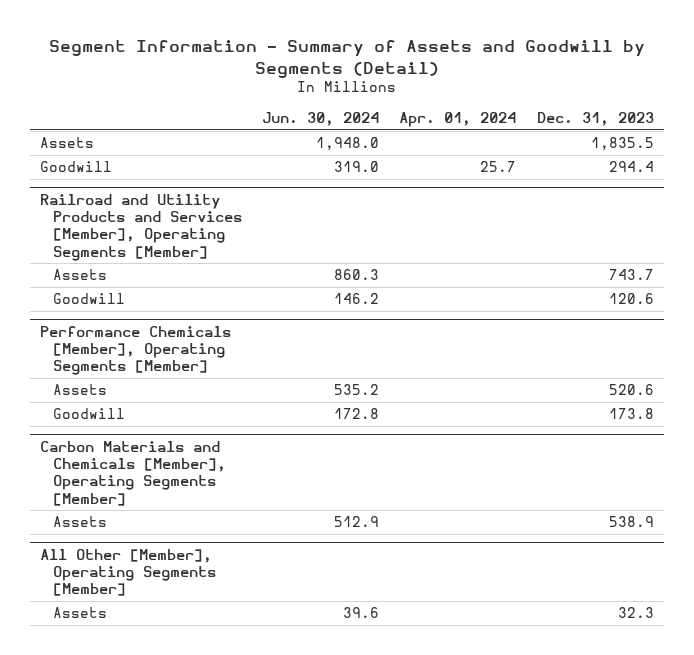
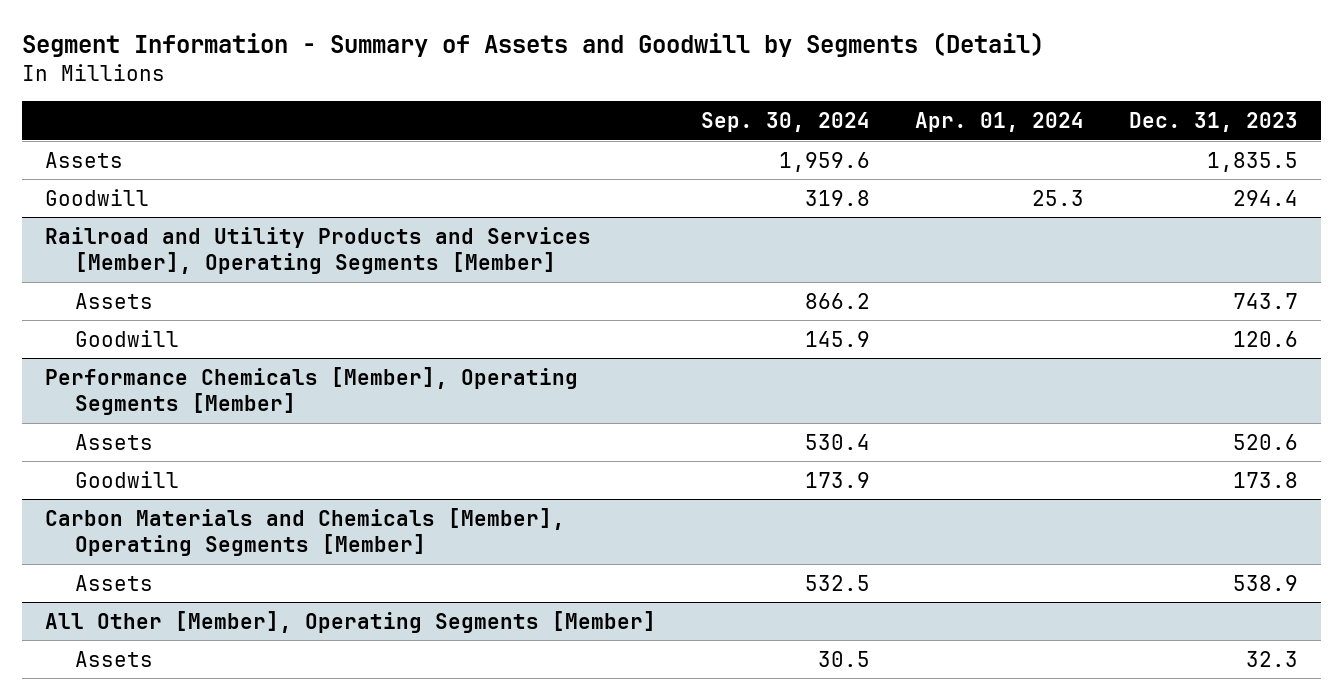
- | Jun. 30, 2024 | Apr. 01, 2024 | Dec. 31, 2023
+ | Sep. 30, 2024 | Apr. 01, 2024 | Dec. 31, 2023
- Goodwill | 319.0 | 25.7 | 294.4
+ Goodwill | 319.8 | 25.3 | 294.4

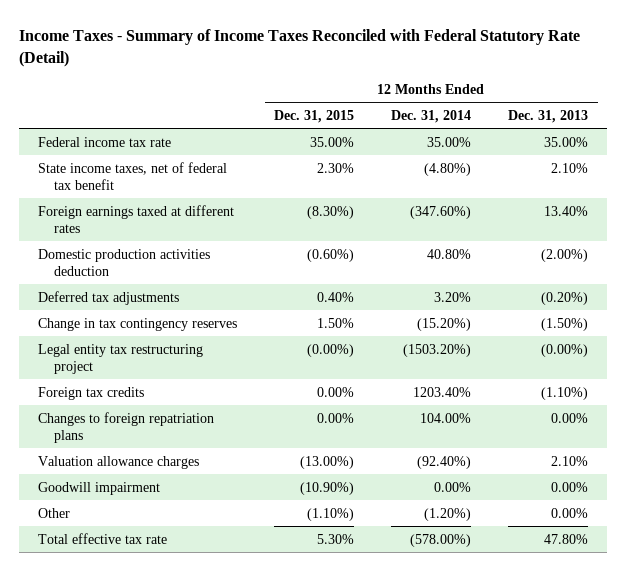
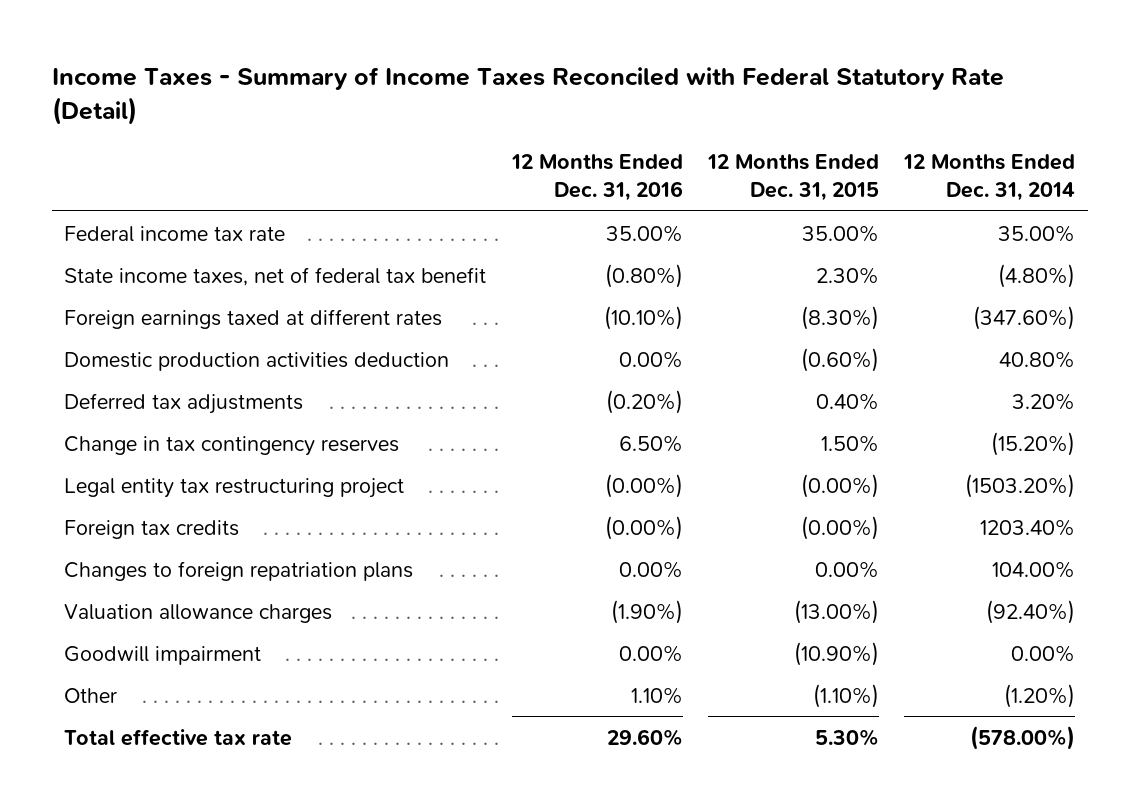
- | 12 Months Ended Dec. 31, 2015 | 12 Months Ended Dec. 31, 2014 | 12 Months Ended Dec. 31, 2013
+ | 12 Months Ended Dec. 31, 2016 | 12 Months Ended Dec. 31, 2015 | 12 Months Ended Dec. 31, 2014
- Foreign tax credits | 0.00% | 1203.40% | (1.10%)
+ Foreign tax credits | (0.00%) | (0.00%) | 1203.40%

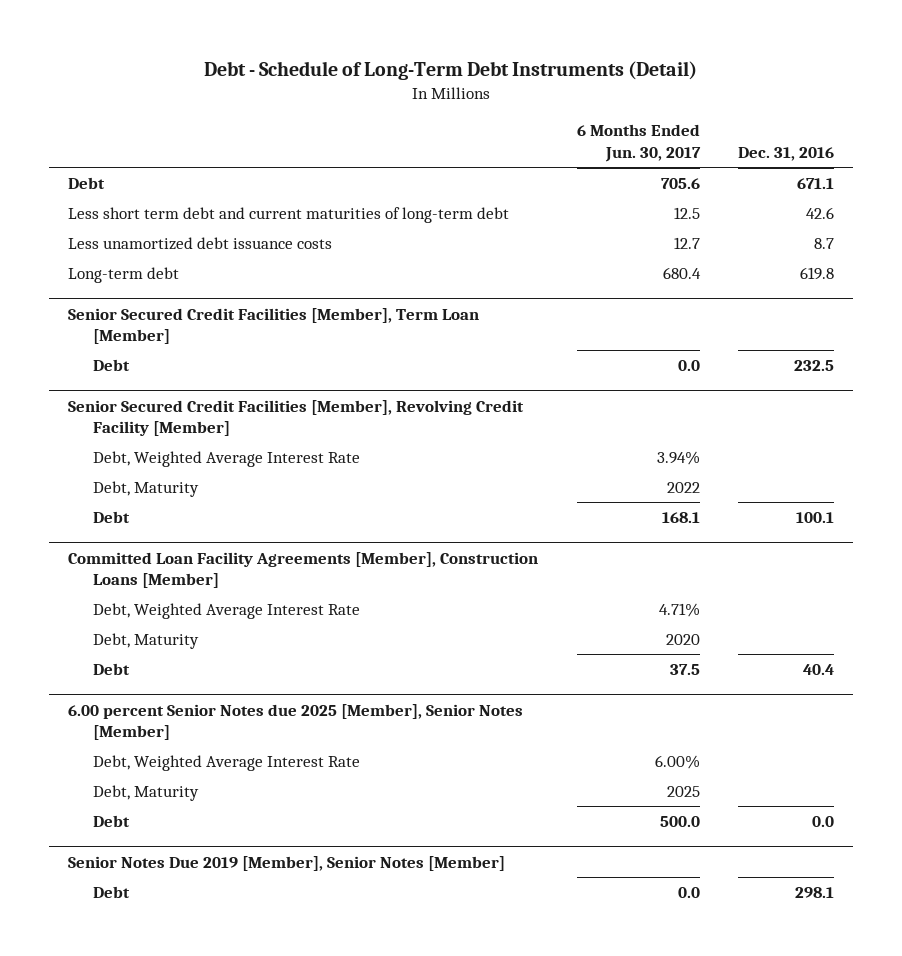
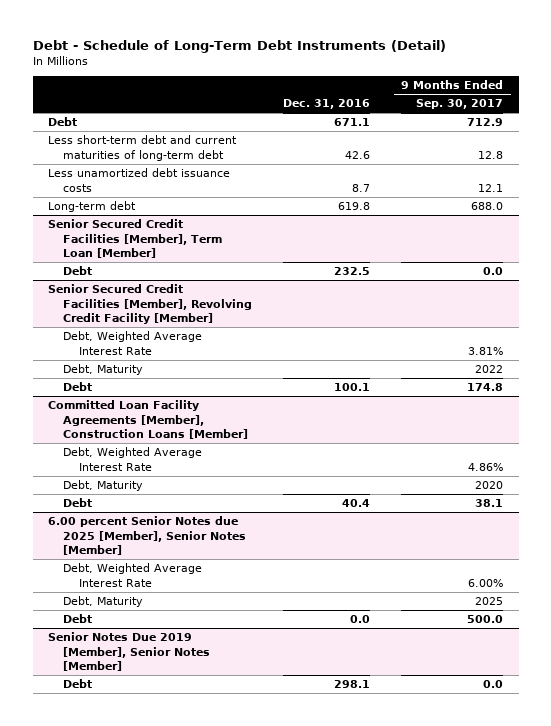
- | 6 Months Ended Jun. 30, 2017 | Dec. 31, 2016
+ | Dec. 31, 2016 | 9 Months Ended Sep. 30, 2017
- Less short term debt and current maturities of long-term debt | 12.5 | 42.6
+ Less short-term debt and current maturities of long-term debt | 42.6 | 12.8

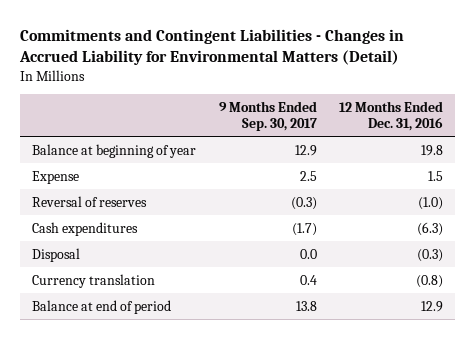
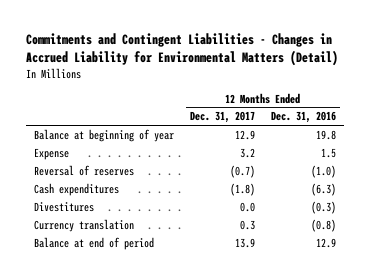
- | 9 Months Ended Sep. 30, 2017 | 12 Months Ended Dec. 31, 2016
+ | 12 Months Ended Dec. 31, 2017 | 12 Months Ended Dec. 31, 2016
- Disposal | 0.0 | (0.3)
+ Divestitures | 0.0 | (0.3)

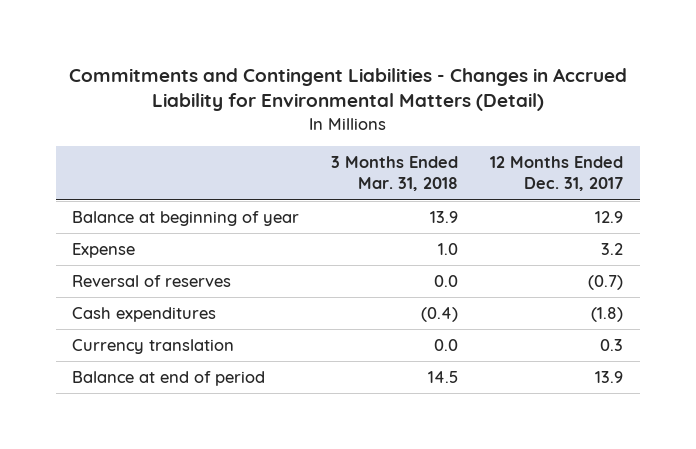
- | 12 Months Ended Dec. 31, 2017 | 12 Months Ended Dec. 31, 2016
+ | 3 Months Ended Mar. 31, 2018 | 12 Months Ended Dec. 31, 2017
- Divestitures | 0.0 | (0.3)

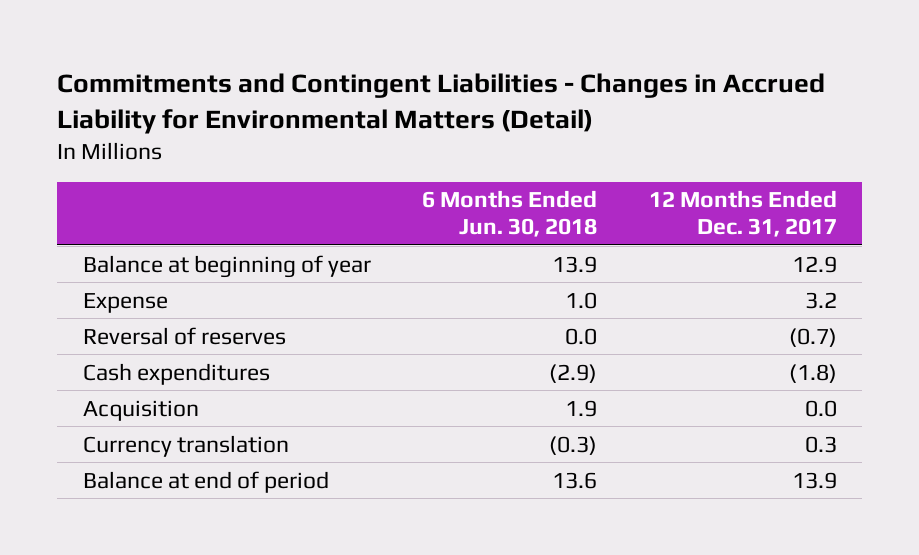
- | 3 Months Ended Mar. 31, 2018 | 12 Months Ended Dec. 31, 2017
+ | 6 Months Ended Jun. 30, 2018 | 12 Months Ended Dec. 31, 2017
+ Acquisition | 1.9 | 0.0

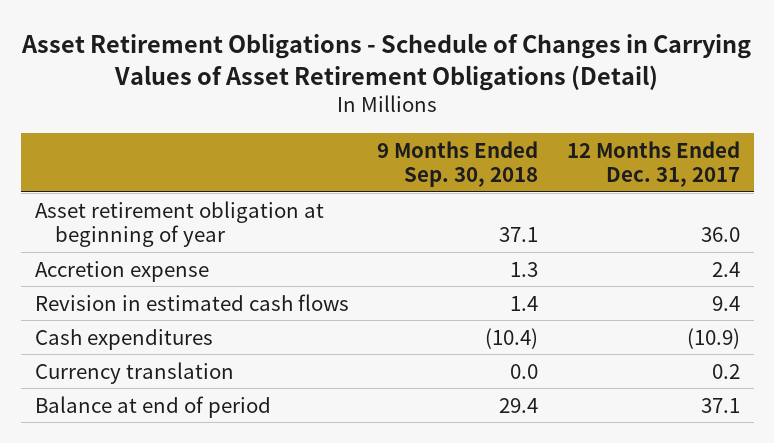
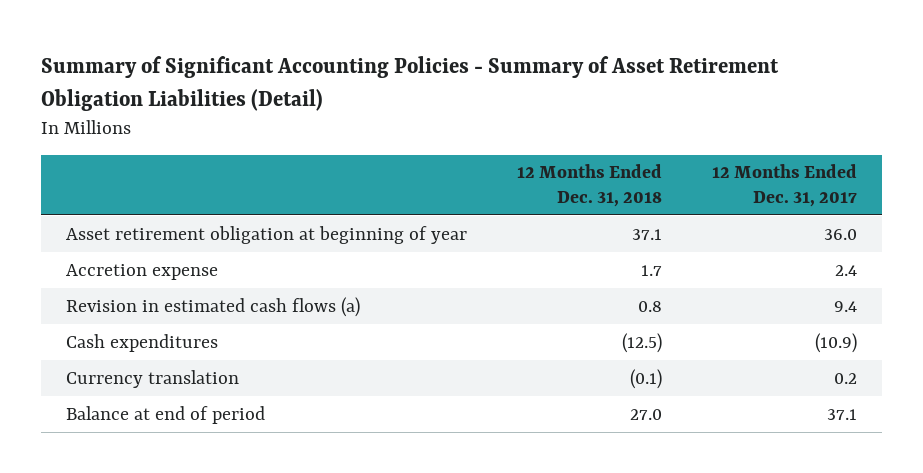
- Asset Retirement Obligations - Schedule of Changes in Carrying Values of Asset Retirement Obligations (Detail)
+ Summary of Significant Accounting Policies - Summary of Asset Retirement Obligation Liabilities (Detail)
- | 9 Months Ended Sep. 30, 2018 | 12 Months Ended Dec. 31, 2017
+ | 12 Months Ended Dec. 31, 2018 | 12 Months Ended Dec. 31, 2017
- Revision in estimated cash flows | 1.4 | 9.4
+ Revision in estimated cash flows (a) | 0.8 | 9.4

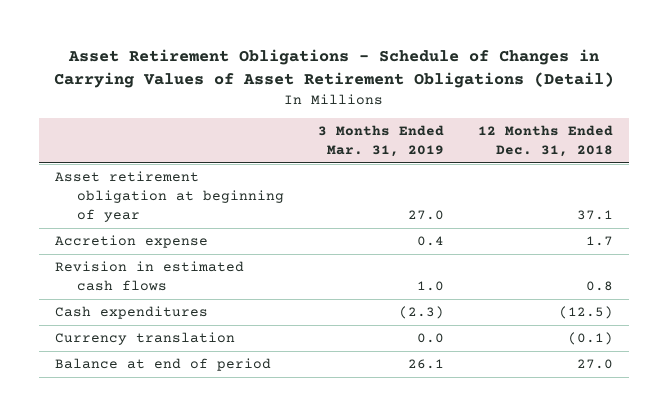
- Summary of Significant Accounting Policies - Summary of Asset Retirement Obligation Liabilities (Detail)
+ Asset Retirement Obligations - Schedule of Changes in Carrying Values of Asset Retirement Obligations (Detail)
- | 12 Months Ended Dec. 31, 2018 | 12 Months Ended Dec. 31, 2017
+ | 3 Months Ended Mar. 31, 2019 | 12 Months Ended Dec. 31, 2018
- Revision in estimated cash flows (a) | 0.8 | 9.4
+ Revision in estimated cash flows | 1.0 | 0.8

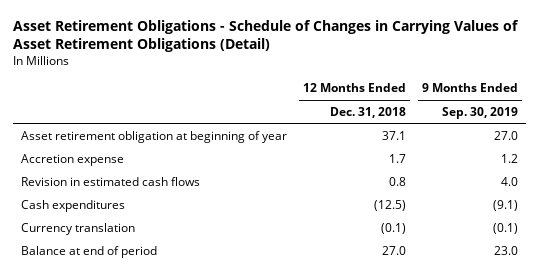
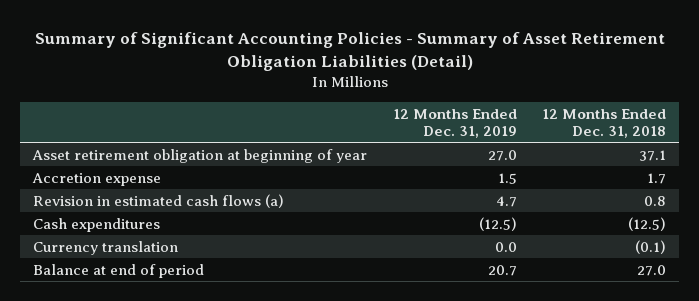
- Asset Retirement Obligations - Schedule of Changes in Carrying Values of Asset Retirement Obligations (Detail)
+ Summary of Significant Accounting Policies - Summary of Asset Retirement Obligation Liabilities (Detail)
- | 12 Months Ended Dec. 31, 2018 | 9 Months Ended Sep. 30, 2019
+ | 12 Months Ended Dec. 31, 2019 | 12 Months Ended Dec. 31, 2018
- Revision in estimated cash flows | 0.8 | 4.0
+ Revision in estimated cash flows (a) | 4.7 | 0.8

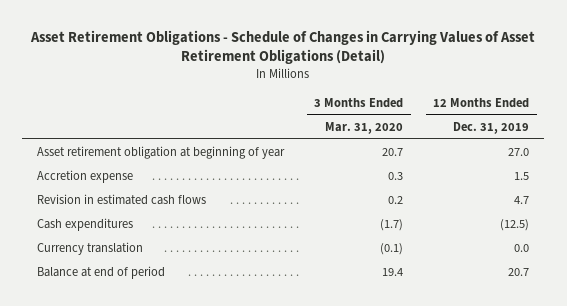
- Summary of Significant Accounting Policies - Summary of Asset Retirement Obligation Liabilities (Detail)
+ Asset Retirement Obligations - Schedule of Changes in Carrying Values of Asset Retirement Obligations (Detail)
- | 12 Months Ended Dec. 31, 2019 | 12 Months Ended Dec. 31, 2018
+ | 3 Months Ended Mar. 31, 2020 | 12 Months Ended Dec. 31, 2019
- Revision in estimated cash flows (a) | 4.7 | 0.8
+ Revision in estimated cash flows | 0.2 | 4.7

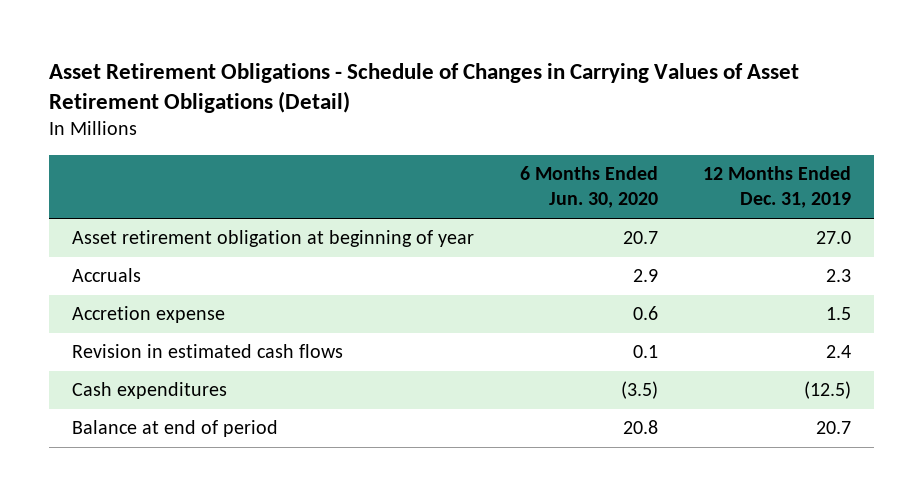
- | 3 Months Ended Mar. 31, 2020 | 12 Months Ended Dec. 31, 2019
+ | 6 Months Ended Jun. 30, 2020 | 12 Months Ended Dec. 31, 2019
+ Accruals | 2.9 | 2.3
- Revision in estimated cash flows | 0.2 | 4.7
+ Revision in estimated cash flows | 0.1 | 2.4
- Currency translation | (0.1) | 0.0

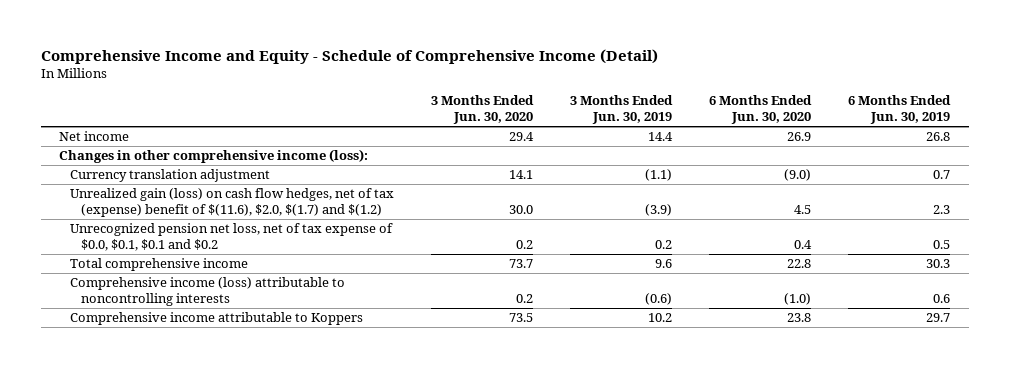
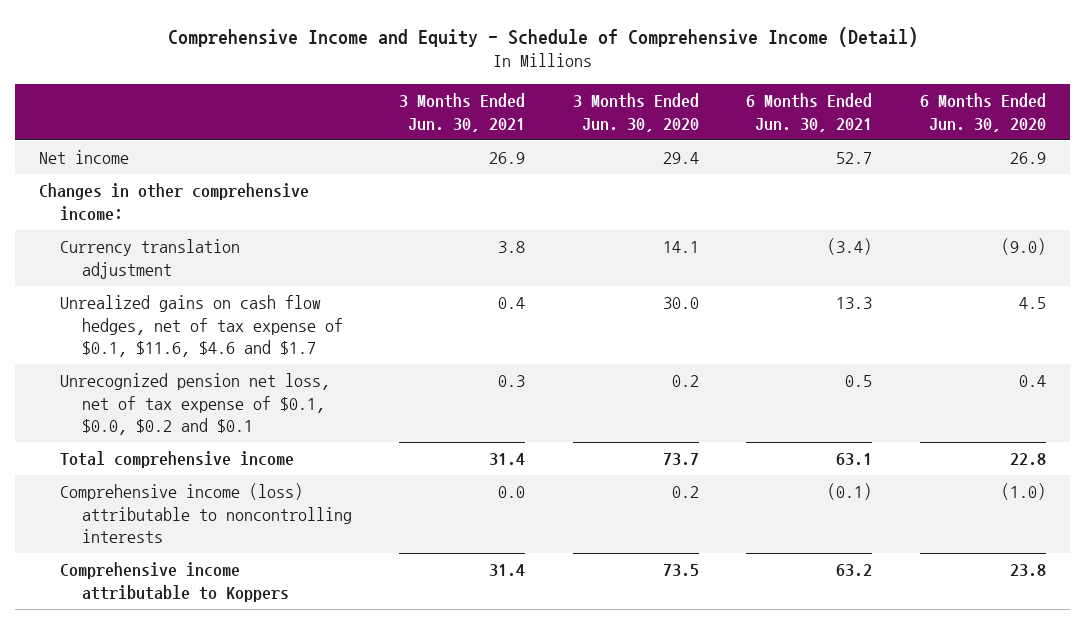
- | 3 Months Ended Jun. 30, 2020 | 3 Months Ended Jun. 30, 2019 | 6 Months Ended Jun. 30, 2020 | 6 Months Ended Jun. 30, 2019
+ | 3 Months Ended Jun. 30, 2021 | 3 Months Ended Jun. 30, 2020 | 6 Months Ended Jun. 30, 2021 | 6 Months Ended Jun. 30, 2020
- Changes in other comprehensive income (loss):
+ Changes in other comprehensive income:
- Unrealized gain (loss) on cash flow hedges, net of tax (expense) benefit of $(11.6), $2.0, $(1.7) and $(1.2) | 30.0 | (3.9) | 4.5 | 2.3
- Unrecognized pension net loss, net of tax expense of $0.0, $0.1, $0.1 and $0.2 | 0.2 | 0.2 | 0.4 | 0.5
+ Unrealized gains on cash flow hedges, net of tax expense of $0.1, $11.6, $4.6 and $1.7 | 0.4 | 30.0 | 13.3 | 4.5
+ Unrecognized pension net loss, net of tax expense of $0.1, $0.0, $0.2 and $0.1 | 0.3 | 0.2 | 0.5 | 0.4

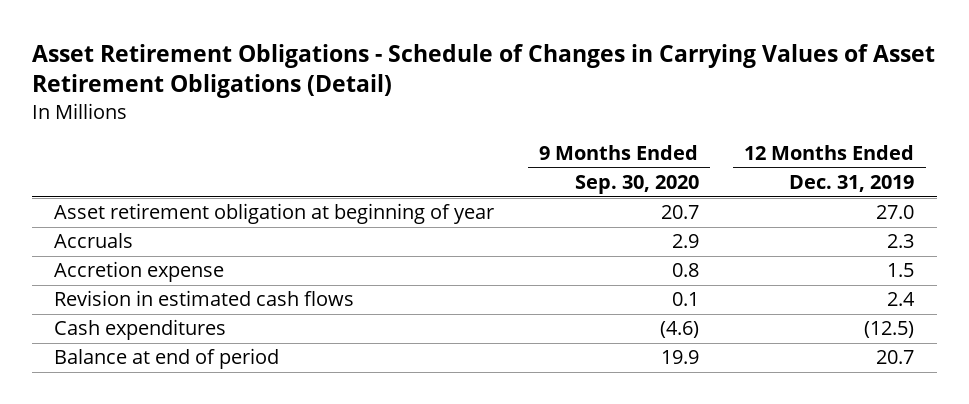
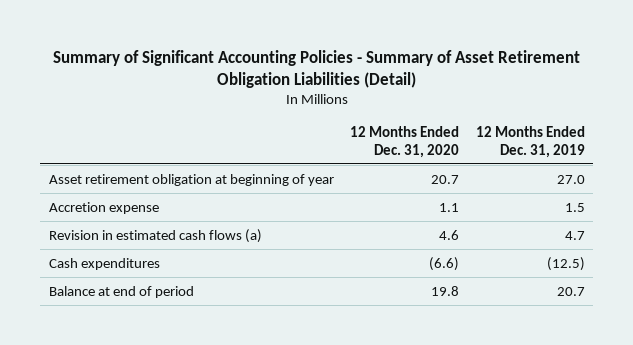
- Asset Retirement Obligations - Schedule of Changes in Carrying Values of Asset Retirement Obligations (Detail)
+ Summary of Significant Accounting Policies - Summary of Asset Retirement Obligation Liabilities (Detail)
- | 9 Months Ended Sep. 30, 2020 | 12 Months Ended Dec. 31, 2019
+ | 12 Months Ended Dec. 31, 2020 | 12 Months Ended Dec. 31, 2019
- Accruals | 2.9 | 2.3
- Revision in estimated cash flows | 0.1 | 2.4
+ Revision in estimated cash flows (a) | 4.6 | 4.7

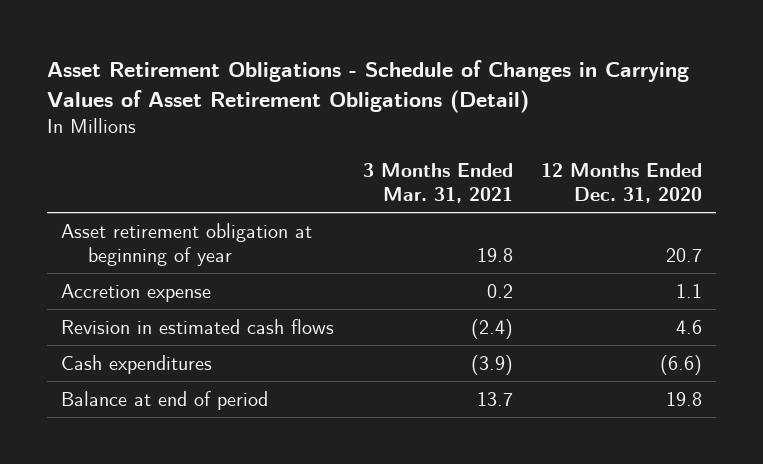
- Summary of Significant Accounting Policies - Summary of Asset Retirement Obligation Liabilities (Detail)
+ Asset Retirement Obligations - Schedule of Changes in Carrying Values of Asset Retirement Obligations (Detail)
- | 12 Months Ended Dec. 31, 2020 | 12 Months Ended Dec. 31, 2019
+ | 3 Months Ended Mar. 31, 2021 | 12 Months Ended Dec. 31, 2020
- Revision in estimated cash flows (a) | 4.6 | 4.7
+ Revision in estimated cash flows | (2.4) | 4.6

